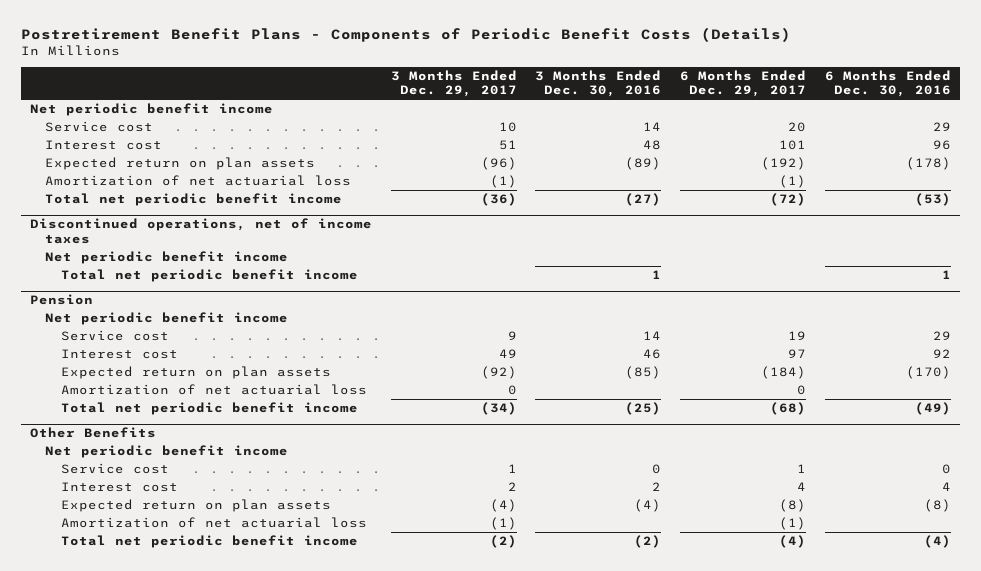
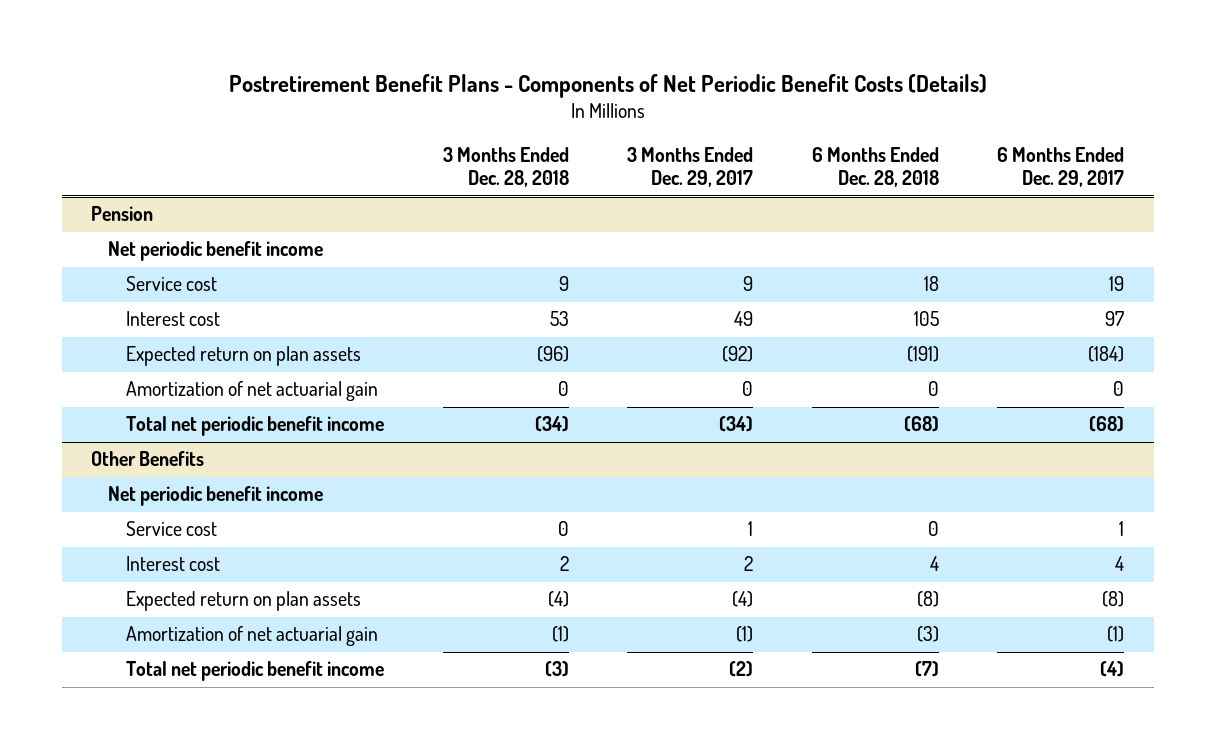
- Postretirement Benefit Plans - Components of Periodic Benefit Costs (Details)
+ Postretirement Benefit Plans - Components of Net Periodic Benefit Costs (Details)
- | 3 Months Ended Dec. 29, 2017 | 3 Months Ended Dec. 30, 2016 | 6 Months Ended Dec. 29, 2017 | 6 Months Ended Dec. 30, 2016
+ | 3 Months Ended Dec. 28, 2018 | 3 Months Ended Dec. 29, 2017 | 6 Months Ended Dec. 28, 2018 | 6 Months Ended Dec. 29, 2017
- Net periodic benefit income
- Service cost | 10 | 14 | 20 | 29
- Interest cost | 51 | 48 | 101 | 96
- Expected return on plan assets | (96) | (89) | (192) | (178)
- Amortization of net actuarial loss | (1) | | (1) |
- Total net periodic benefit income | (36) | (27) | (72) | (53)
- Discontinued operations, net of income taxes
- Net periodic benefit income
- Total net periodic benefit income | | 1 | | 1
@ Pension
- Amortization of net actuarial loss | 0 | | 0 |
+ Amortization of net actuarial gain | 0 | 0 | 0 | 0
@ Other Benefits
- Amortization of net actuarial loss | (1) | | (1) |
+ Amortization of net actuarial gain | (1) | (1) | (3) | (1)

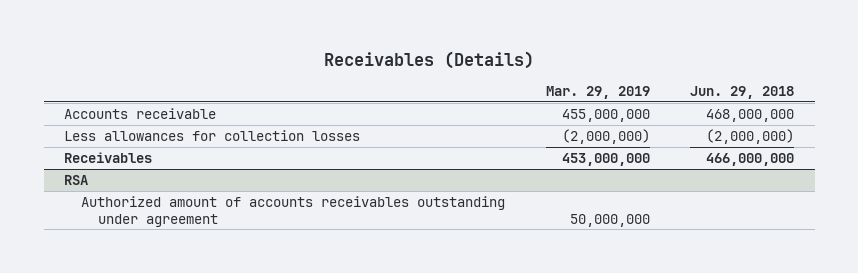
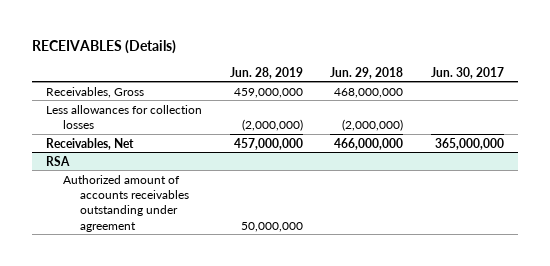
- Receivables (Details)
+ RECEIVABLES (Details)
- | Mar. 29, 2019 | Jun. 29, 2018
+ | Jun. 28, 2019 | Jun. 29, 2018 | Jun. 30, 2017
- Accounts receivable | 455,000,000 | 468,000,000
+ Receivables, Gross | 459,000,000 | 468,000,000 |
- Receivables | 453,000,000 | 466,000,000
+ Receivables, Net | 457,000,000 | 466,000,000 | 365,000,000

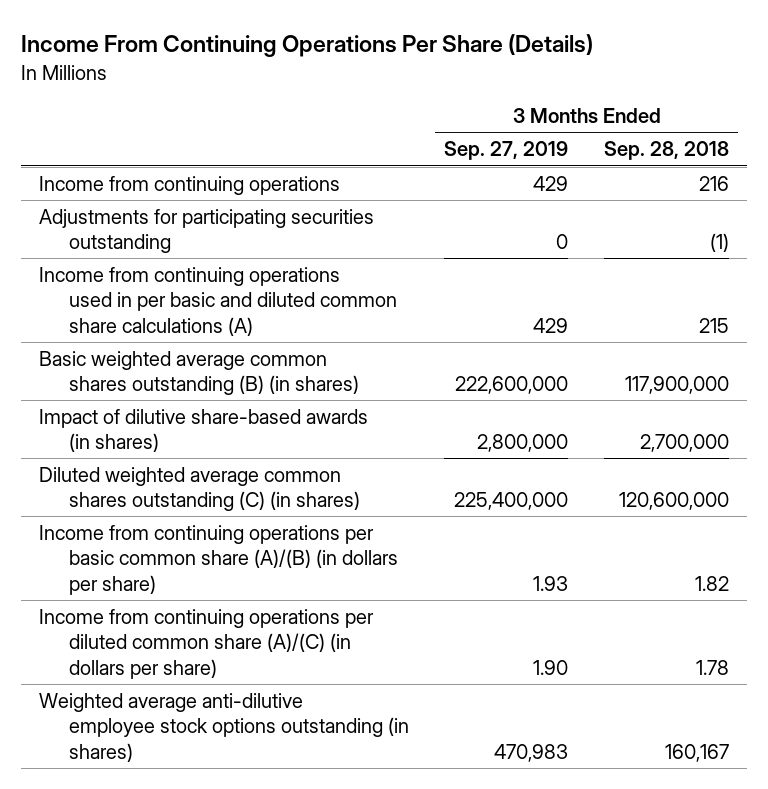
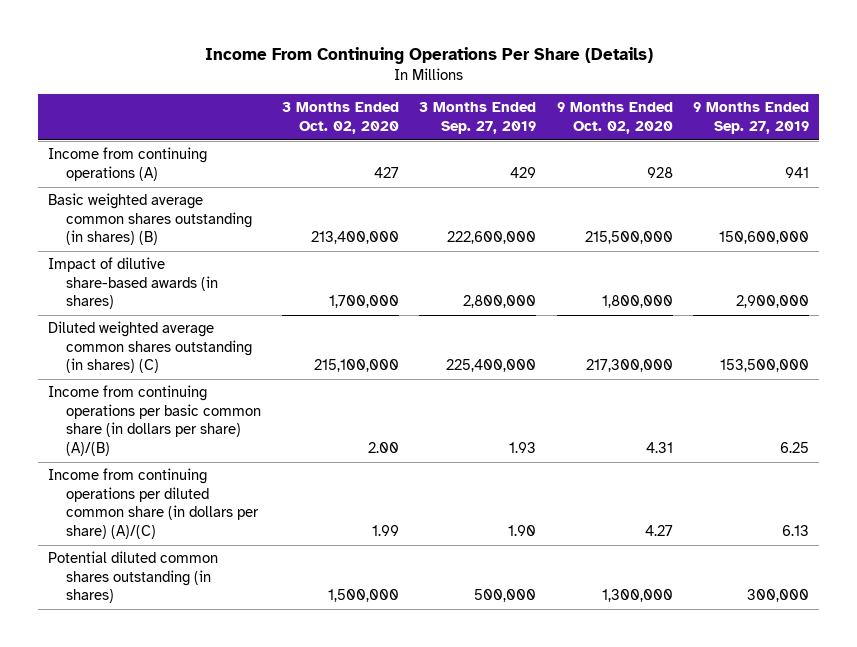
- | 3 Months Ended Sep. 27, 2019 | 3 Months Ended Sep. 28, 2018
+ | 3 Months Ended Oct. 02, 2020 | 3 Months Ended Sep. 27, 2019 | 9 Months Ended Oct. 02, 2020 | 9 Months Ended Sep. 27, 2019
- Income from continuing operations | 429 | 216
- Adjustments for participating securities outstanding | 0 | (1)
- Income from continuing operations used in per basic and diluted common share calculations (A) | 429 | 215
- Basic weighted average common shares outstanding (B) (in shares) | 222,600,000 | 117,900,000
+ Income from continuing operations (A) | 427 | 429 | 928 | 941
+ Basic weighted average common shares outstanding (in shares) (B) | 213,400,000 | 222,600,000 | 215,500,000 | 150,600,000
- Diluted weighted average common shares outstanding (C) (in shares) | 225,400,000 | 120,600,000
- Income from continuing operations per basic common share (A)/(B) (in dollars per share) | 1.93 | 1.82
- Income from continuing operations per diluted common share (A)/(C) (in dollars per share) | 1.90 | 1.78
- Weighted average anti-dilutive employee stock options outstanding (in shares) | 470,983 | 160,167
+ Diluted weighted average common shares outstanding (in shares) (C) | 215,100,000 | 225,400,000 | 217,300,000 | 153,500,000
+ Income from continuing operations per basic common share (in dollars per share) (A)/(B) | 2.00 | 1.93 | 4.31 | 6.25
+ Income from continuing operations per diluted common share (in dollars per share) (A)/(C) | 1.99 | 1.90 | 4.27 | 6.13
+ Potential diluted common shares outstanding (in shares) | 1,500,000 | 500,000 | 1,300,000 | 300,000

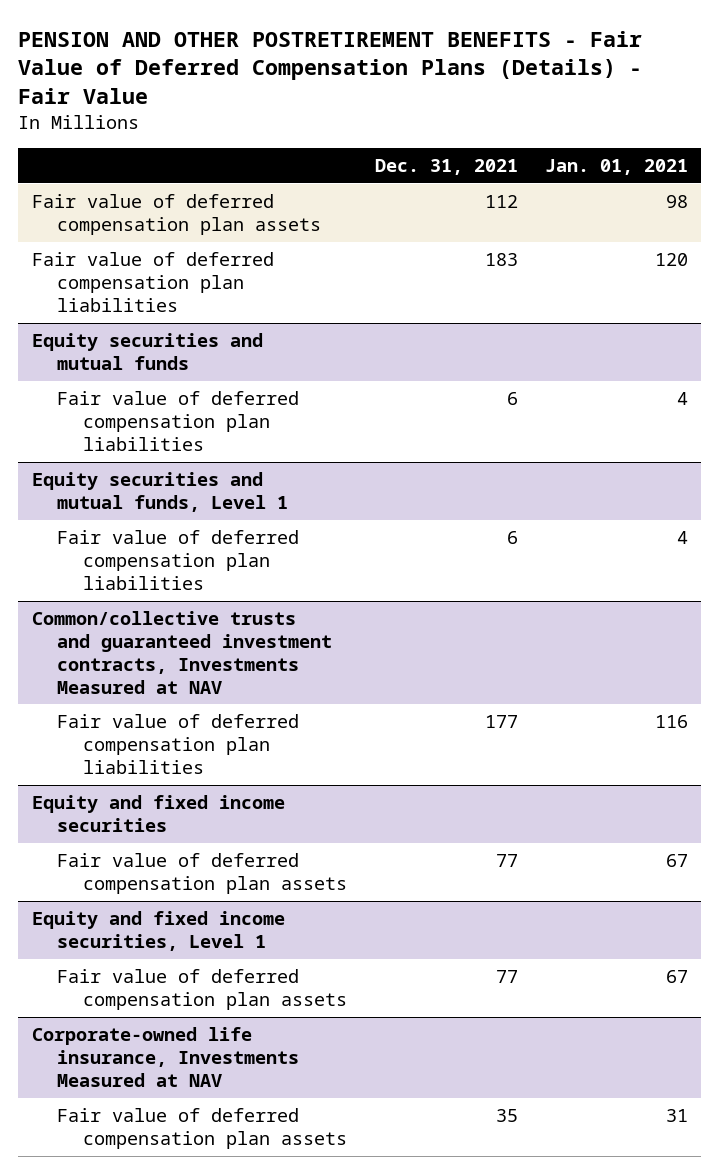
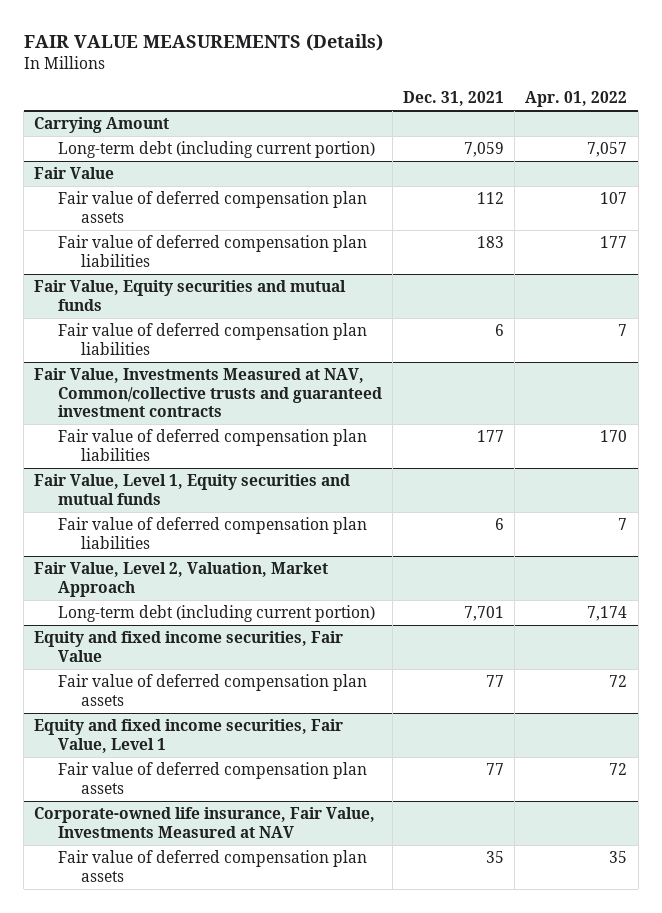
- PENSION AND OTHER POSTRETIREMENT BENEFITS - Fair Value of Deferred Compensation Plans (Details) - Fair Value
+ FAIR VALUE MEASUREMENTS (Details)
- | Dec. 31, 2021 | Jan. 01, 2021
+ | Dec. 31, 2021 | Apr. 01, 2022
+ Carrying Amount
+ Long-term debt (including current portion) | 7,059 | 7,057
+ Fair Value
- Equity securities and mutual funds
- Fair value of deferred compensation plan liabilities | 6 | 4
- Equity securities and mutual funds, Level 1
+ Fair Value, Equity securities and mutual funds
- Common/collective trusts and guaranteed investment contracts, Investments Measured at NAV
+ Fair Value, Investments Measured at NAV, Common/collective trusts and guaranteed investment contracts
- Equity and fixed income securities
+ Fair Value, Level 1, Equity securities and mutual funds
+ Fair value of deferred compensation plan liabilities | 6 | 7
+ Fair Value, Level 2, Valuation, Market Approach
+ Long-term debt (including current portion) | 7,701 | 7,174
+ Equity and fixed income securities, Fair Value
- Equity and fixed income securities, Level 1
+ Equity and fixed income securities, Fair Value, Level 1
- Corporate-owned life insurance, Investments Measured at NAV
+ Corporate-owned life insurance, Fair Value, Investments Measured at NAV

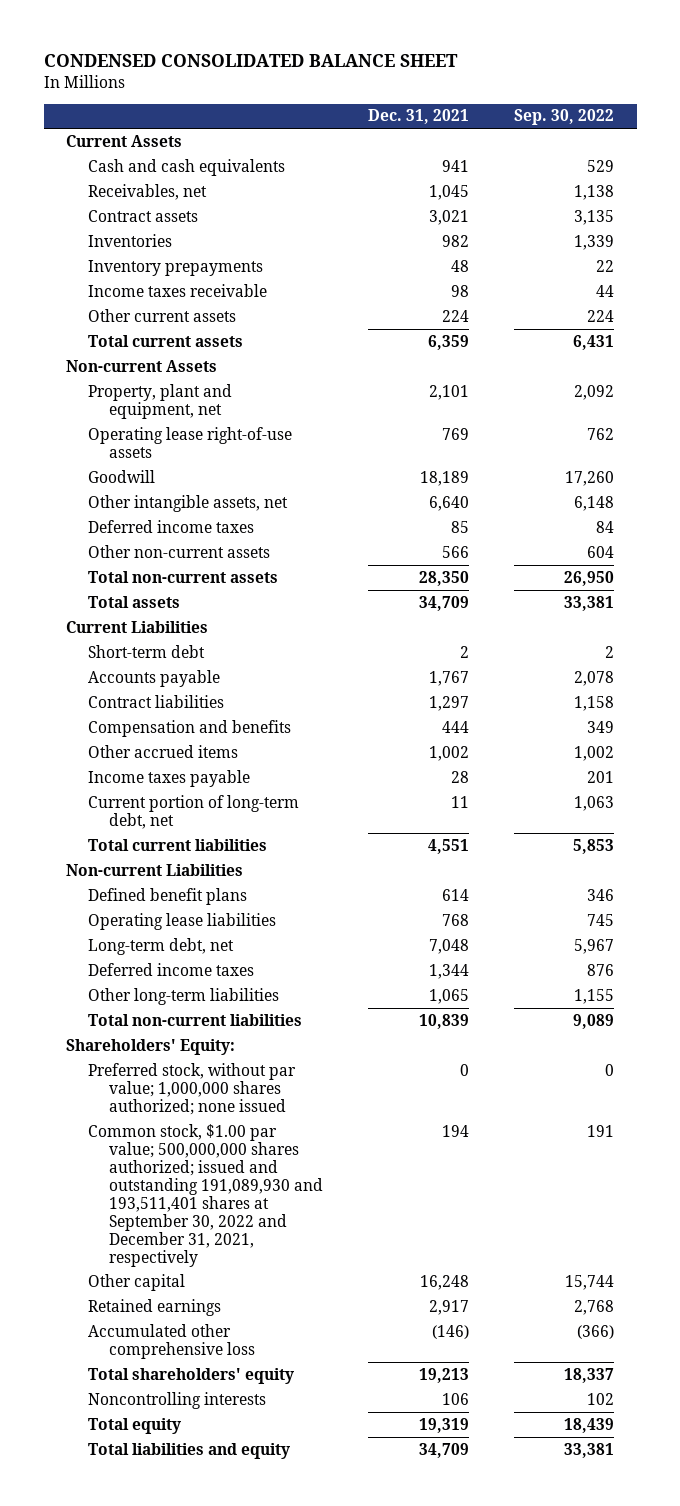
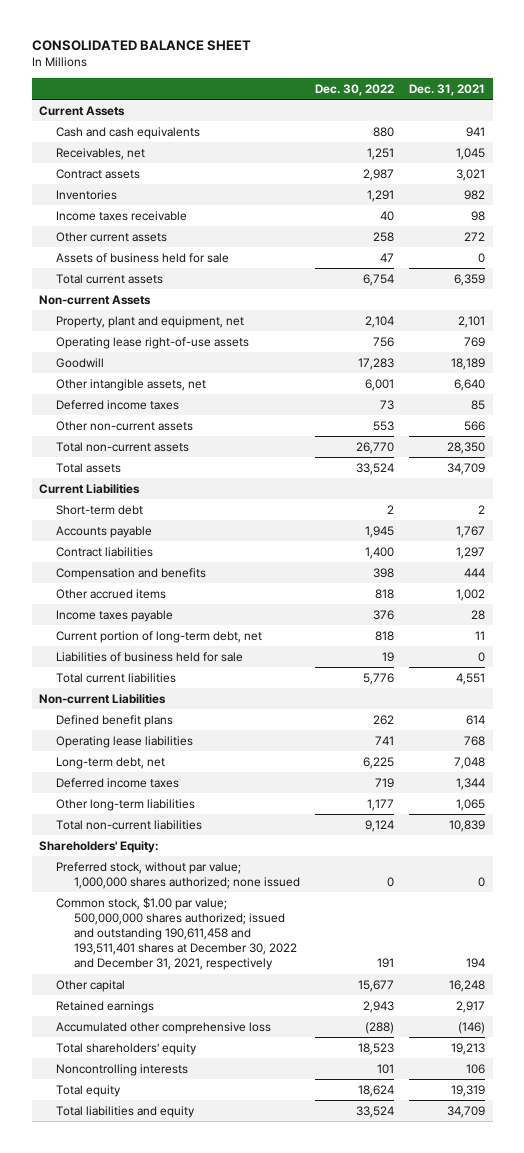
- CONDENSED CONSOLIDATED BALANCE SHEET
+ CONSOLIDATED BALANCE SHEET
- | Dec. 31, 2021 | Sep. 30, 2022
+ | Dec. 30, 2022 | Dec. 31, 2021
- Inventory prepayments | 48 | 22
- Other current assets | 224 | 224
+ Other current assets | 258 | 272
+ Assets of business held for sale | 47 | 0
+ Liabilities of business held for sale | 19 | 0
- Common stock, $1.00 par value; 500,000,000 shares authorized; issued and outstanding 191,089,930 and 193,511,401 shares at September 30, 2022 and December 31, 2021, respectively | 194 | 191
+ Common stock, $1.00 par value; 500,000,000 shares authorized; issued and outstanding 190,611,458 and 193,511,401 shares at December 30, 2022 and December 31, 2021, respectively | 191 | 194

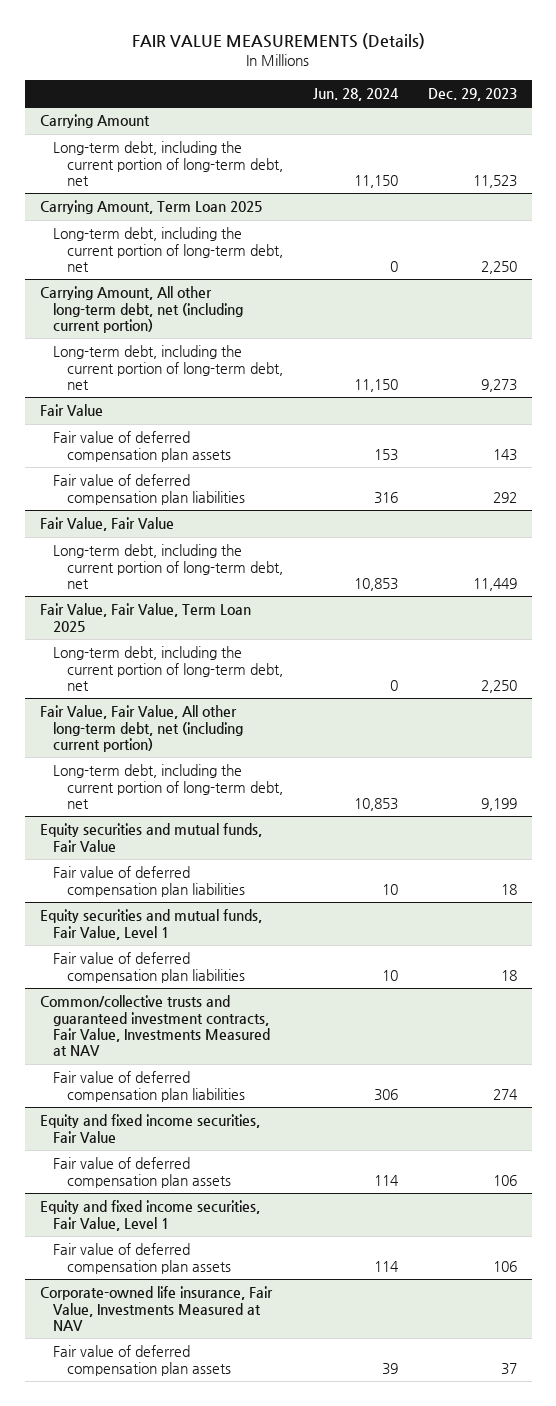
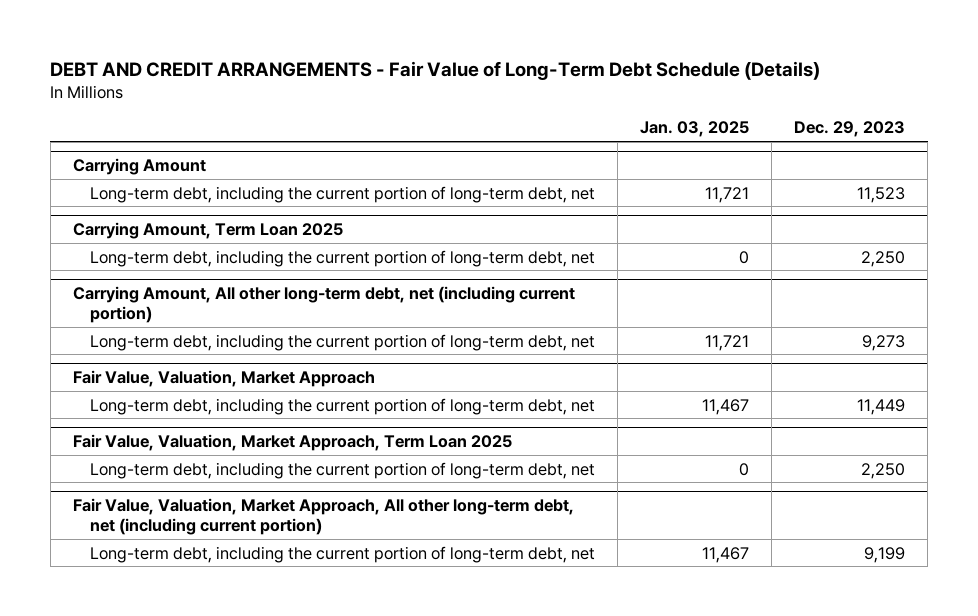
- FAIR VALUE MEASUREMENTS (Details)
+ DEBT AND CREDIT ARRANGEMENTS - Fair Value of Long-Term Debt Schedule (Details)
- | Jun. 28, 2024 | Dec. 29, 2023
+ | Jan. 03, 2025 | Dec. 29, 2023
- Fair Value
- Fair value of deferred compensation plan assets | 153 | 143
- Fair value of deferred compensation plan liabilities | 316 | 292
- Fair Value, Fair Value
+ Fair Value, Valuation, Market Approach
- Fair Value, Fair Value, Term Loan 2025
+ Fair Value, Valuation, Market Approach, Term Loan 2025
- Fair Value, Fair Value, All other long-term debt, net (including current portion)
+ Fair Value, Valuation, Market Approach, All other long-term debt, net (including current portion)
- Equity securities and mutual funds, Fair Value
- Fair value of deferred compensation plan liabilities | 10 | 18
- Equity securities and mutual funds, Fair Value, Level 1
- Fair value of deferred compensation plan liabilities | 10 | 18
- Common/collective trusts and guaranteed investment contracts, Fair Value, Investments Measured at NAV
- Fair value of deferred compensation plan liabilities | 306 | 274
- Equity and fixed income securities, Fair Value
- Fair value of deferred compensation plan assets | 114 | 106
- Equity and fixed income securities, Fair Value, Level 1
- Fair value of deferred compensation plan assets | 114 | 106
- Corporate-owned life insurance, Fair Value, Investments Measured at NAV
- Fair value of deferred compensation plan assets | 39 | 37

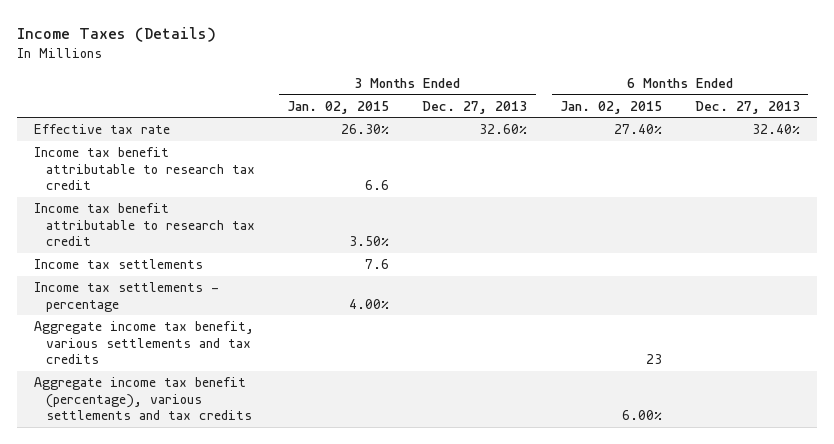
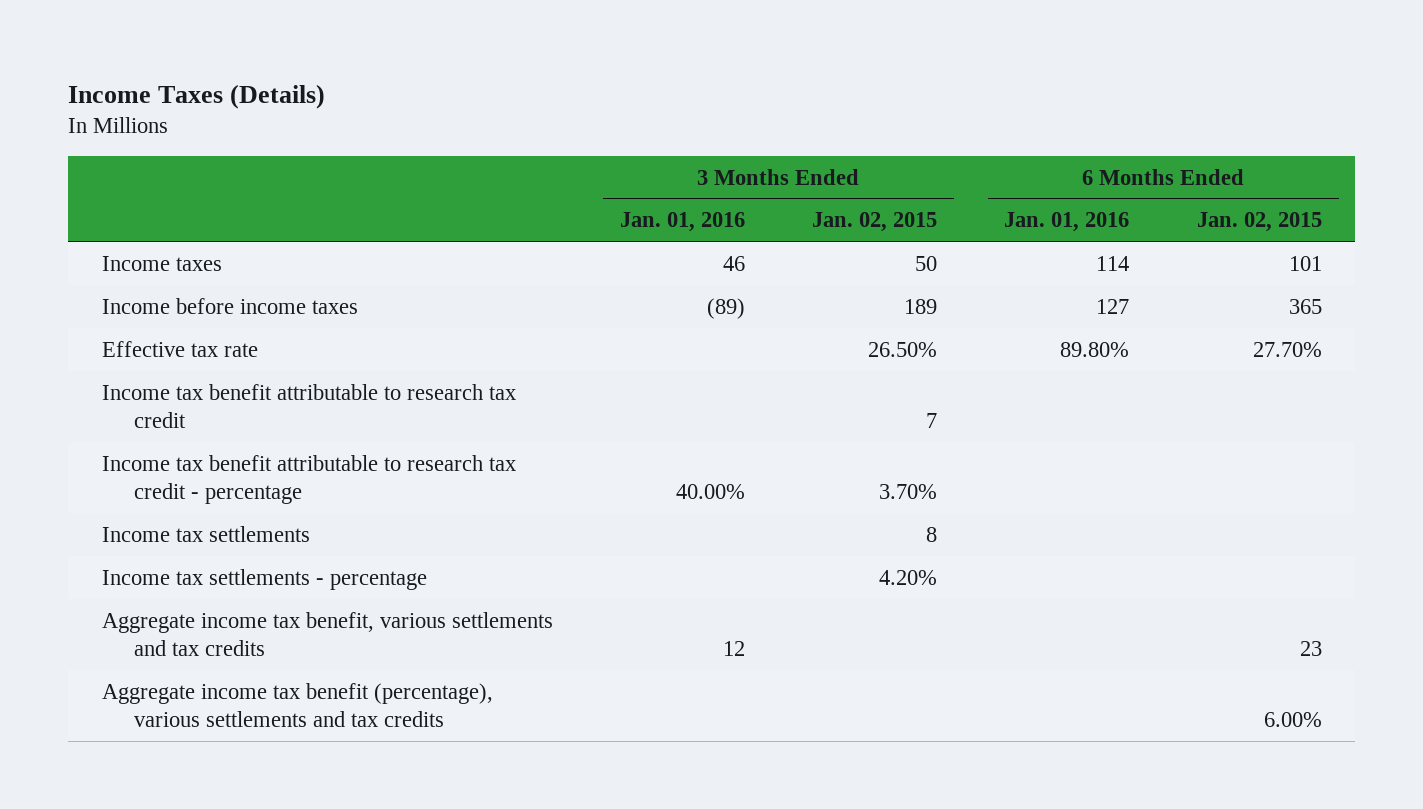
- | 3 Months Ended Jan. 02, 2015 | 3 Months Ended Dec. 27, 2013 | 6 Months Ended Jan. 02, 2015 | 6 Months Ended Dec. 27, 2013
+ | 3 Months Ended Jan. 01, 2016 | 3 Months Ended Jan. 02, 2015 | 6 Months Ended Jan. 01, 2016 | 6 Months Ended Jan. 02, 2015
- Effective tax rate | 26.30% | 32.60% | 27.40% | 32.40%
- Income tax benefit attributable to research tax credit | 6.6 | | |
- Income tax benefit attributable to research tax credit | 3.50% | | |
- Income tax settlements | 7.6 | | |
- Income tax settlements - percentage | 4.00% | | |
+ Income taxes | 46 | 50 | 114 | 101
+ Income before income taxes | (89) | 189 | 127 | 365
+ Effective tax rate | | 26.50% | 89.80% | 27.70%
+ Income tax benefit attributable to research tax credit | | 7 | |
+ Income tax benefit attributable to research tax credit - percentage | 40.00% | 3.70% | |
+ Income tax settlements | | 8 | |
+ Income tax settlements - percentage | | 4.20% | |

